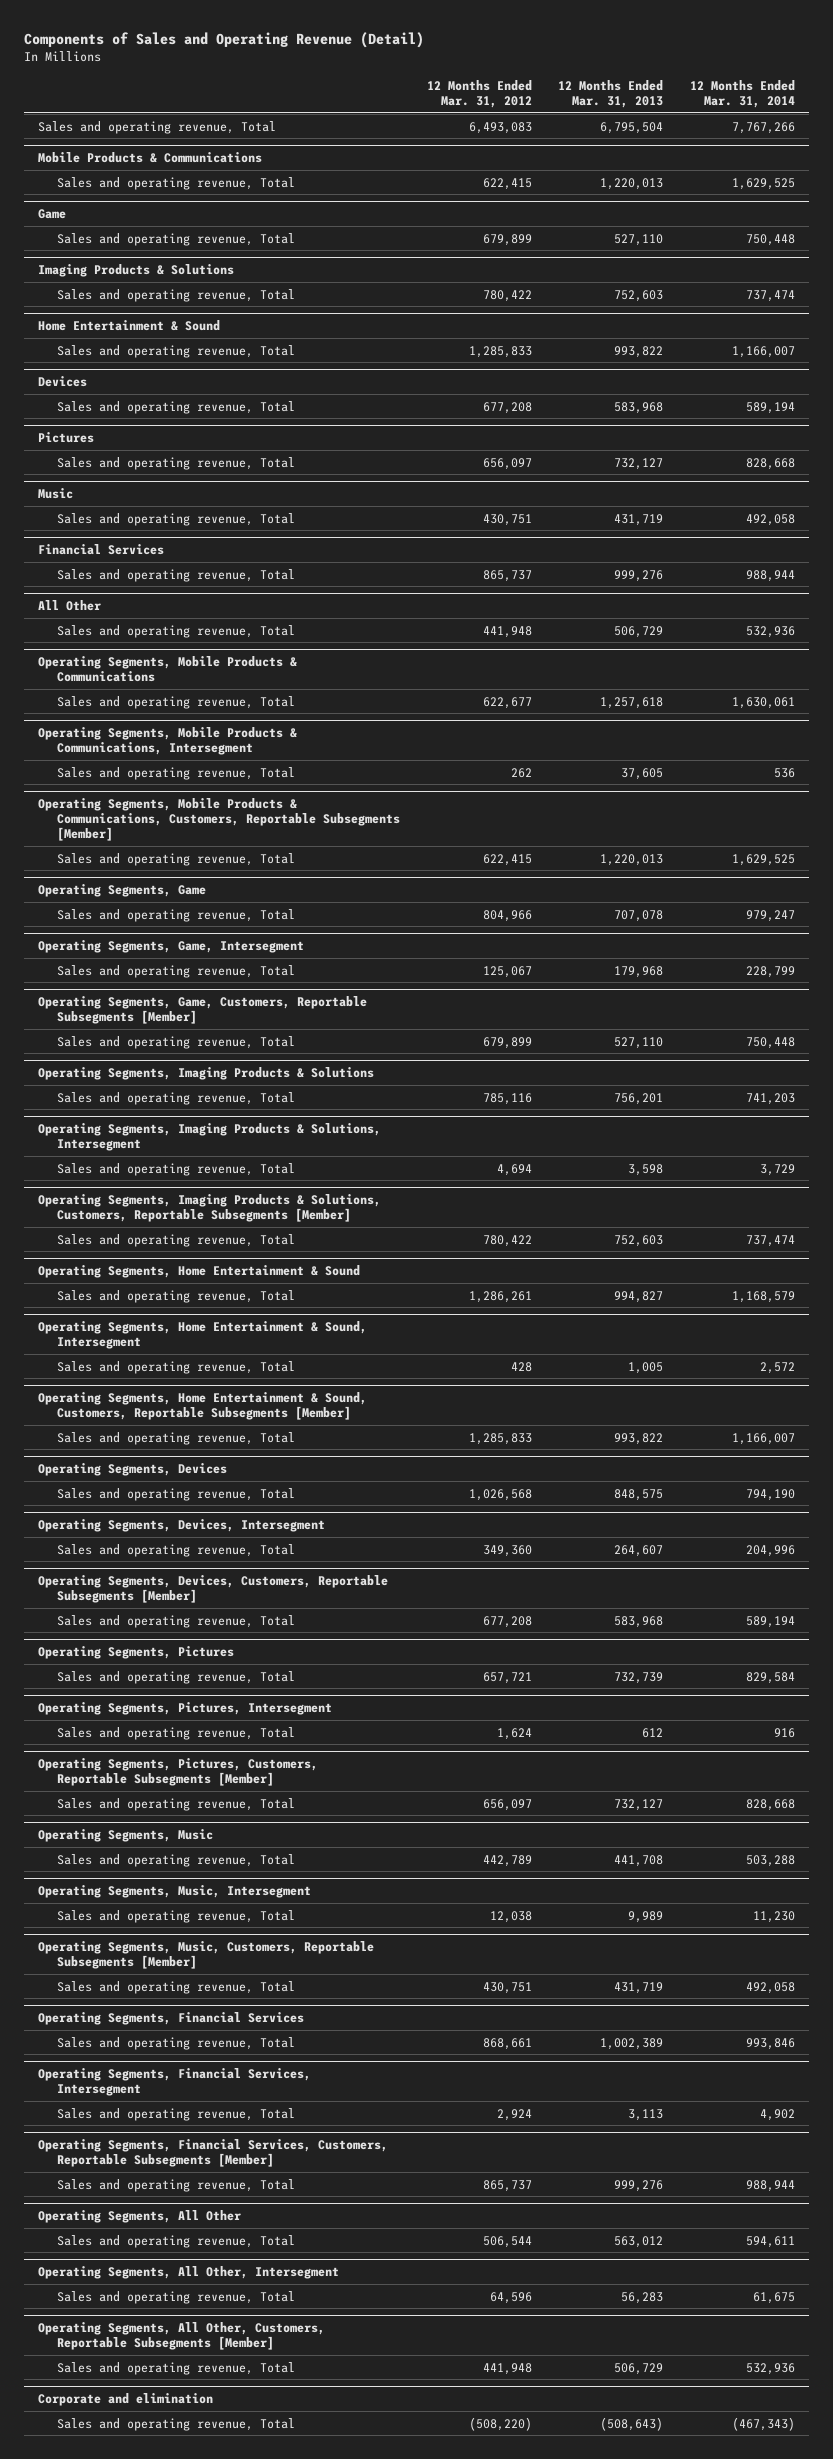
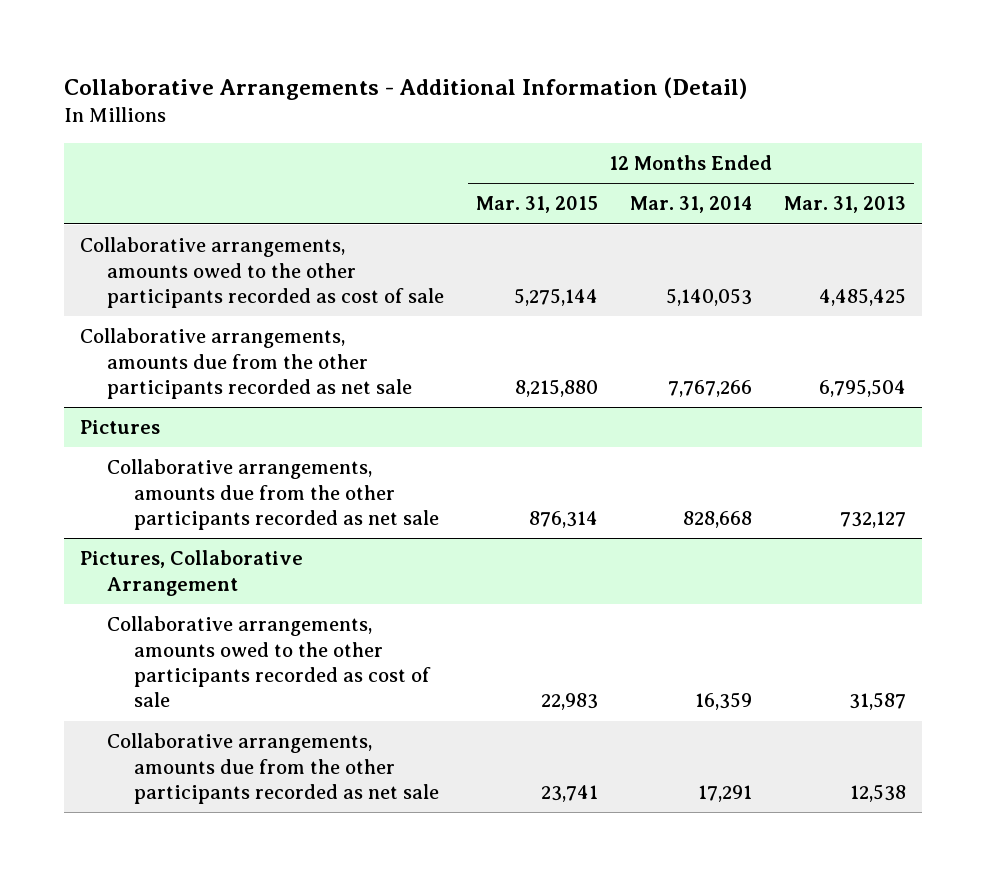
- Components of Sales and Operating Revenue (Detail)
+ Collaborative Arrangements - Additional Information (Detail)
- | 12 Months Ended Mar. 31, 2012 | 12 Months Ended Mar. 31, 2013 | 12 Months Ended Mar. 31, 2014
+ | 12 Months Ended Mar. 31, 2015 | 12 Months Ended Mar. 31, 2014 | 12 Months Ended Mar. 31, 2013
- Sales and operating revenue, Total | 6,493,083 | 6,795,504 | 7,767,266
- Mobile Products & Communications
- Sales and operating revenue, Total | 622,415 | 1,220,013 | 1,629,525
- Game
- Sales and operating revenue, Total | 679,899 | 527,110 | 750,448
- Imaging Products & Solutions
- Sales and operating revenue, Total | 780,422 | 752,603 | 737,474
- Home Entertainment & Sound
- Sales and operating revenue, Total | 1,285,833 | 993,822 | 1,166,007
- Devices
- Sales and operating revenue, Total | 677,208 | 583,968 | 589,194
+ Collaborative arrangements, amounts owed to the other participants recorded as cost of sale | 5,275,144 | 5,140,053 | 4,485,425
+ Collaborative arrangements, amounts due from the other participants recorded as net sale | 8,215,880 | 7,767,266 | 6,795,504
@ Pictures
- Sales and operating revenue, Total | 656,097 | 732,127 | 828,668
- Music
- Sales and operating revenue, Total | 430,751 | 431,719 | 492,058
- Financial Services
- Sales and operating revenue, Total | 865,737 | 999,276 | 988,944
- All Other
- Sales and operating revenue, Total | 441,948 | 506,729 | 532,936
- Operating Segments, Mobile Products & Communications
- Sales and operating revenue, Total | 622,677 | 1,257,618 | 1,630,061
- Operating Segments, Mobile Products & Communications, Intersegment
- Sales and operating revenue, Total | 262 | 37,605 | 536
- Operating Segments, Mobile Products & Communications, Customers, Reportable Subsegments [Member]
- Sales and operating revenue, Total | 622,415 | 1,220,013 | 1,629,525
- Operating Segments, Game
- Sales and operating revenue, Total | 804,966 | 707,078 | 979,247
- Operating Segments, Game, Intersegment
- Sales and operating revenue, Total | 125,067 | 179,968 | 228,799
- Operating Segments, Game, Customers, Reportable Subsegments [Member]
- Sales and operating revenue, Total | 679,899 | 527,110 | 750,448
- Operating Segments, Imaging Products & Solutions
- Sales and operating revenue, Total | 785,116 | 756,201 | 741,203
- Operating Segments, Imaging Products & Solutions, Intersegment
- Sales and operating revenue, Total | 4,694 | 3,598 | 3,729
- Operating Segments, Imaging Products & Solutions, Customers, Reportable Subsegments [Member]
- Sales and operating revenue, Total | 780,422 | 752,603 | 737,474
- Operating Segments, Home Entertainment & Sound
- Sales and operating revenue, Total | 1,286,261 | 994,827 | 1,168,579
- Operating Segments, Home Entertainment & Sound, Intersegment
- Sales and operating revenue, Total | 428 | 1,005 | 2,572
- Operating Segments, Home Entertainment & Sound, Customers, Reportable Subsegments [Member]
- Sales and operating revenue, Total | 1,285,833 | 993,822 | 1,166,007
- Operating Segments, Devices
- Sales and operating revenue, Total | 1,026,568 | 848,575 | 794,190
- Operating Segments, Devices, Intersegment
- Sales and operating revenue, Total | 349,360 | 264,607 | 204,996
- Operating Segments, Devices, Customers, Reportable Subsegments [Member]
- Sales and operating revenue, Total | 677,208 | 583,968 | 589,194
- Operating Segments, Pictures
- Sales and operating revenue, Total | 657,721 | 732,739 | 829,584
- Operating Segments, Pictures, Intersegment
- Sales and operating revenue, Total | 1,624 | 612 | 916
- Operating Segments, Pictures, Customers, Reportable Subsegments [Member]
- Sales and operating revenue, Total | 656,097 | 732,127 | 828,668
- Operating Segments, Music
- Sales and operating revenue, Total | 442,789 | 441,708 | 503,288
- Operating Segments, Music, Intersegment
- Sales and operating revenue, Total | 12,038 | 9,989 | 11,230
- Operating Segments, Music, Customers, Reportable Subsegments [Member]
- Sales and operating revenue, Total | 430,751 | 431,719 | 492,058
- Operating Segments, Financial Services
- Sales and operating revenue, Total | 868,661 | 1,002,389 | 993,846
- Operating Segments, Financial Services, Intersegment
- Sales and operating revenue, Total | 2,924 | 3,113 | 4,902
- Operating Segments, Financial Services, Customers, Reportable Subsegments [Member]
- Sales and operating revenue, Total | 865,737 | 999,276 | 988,944
- Operating Segments, All Other
- Sales and operating revenue, Total | 506,544 | 563,012 | 594,611
- Operating Segments, All Other, Intersegment
- Sales and operating revenue, Total | 64,596 | 56,283 | 61,675
- Operating Segments, All Other, Customers, Reportable Subsegments [Member]
- Sales and operating revenue, Total | 441,948 | 506,729 | 532,936
- Corporate and elimination
- Sales and operating revenue, Total | (508,220) | (508,643) | (467,343)
@ Pictures
+ Collaborative arrangements, amounts due from the other participants recorded as net sale | 876,314 | 828,668 | 732,127
+ Pictures, Collaborative Arrangement
+ Collaborative arrangements, amounts owed to the other participants recorded as cost of sale | 22,983 | 16,359 | 31,587
+ Collaborative arrangements, amounts due from the other participants recorded as net sale | 23,741 | 17,291 | 12,538

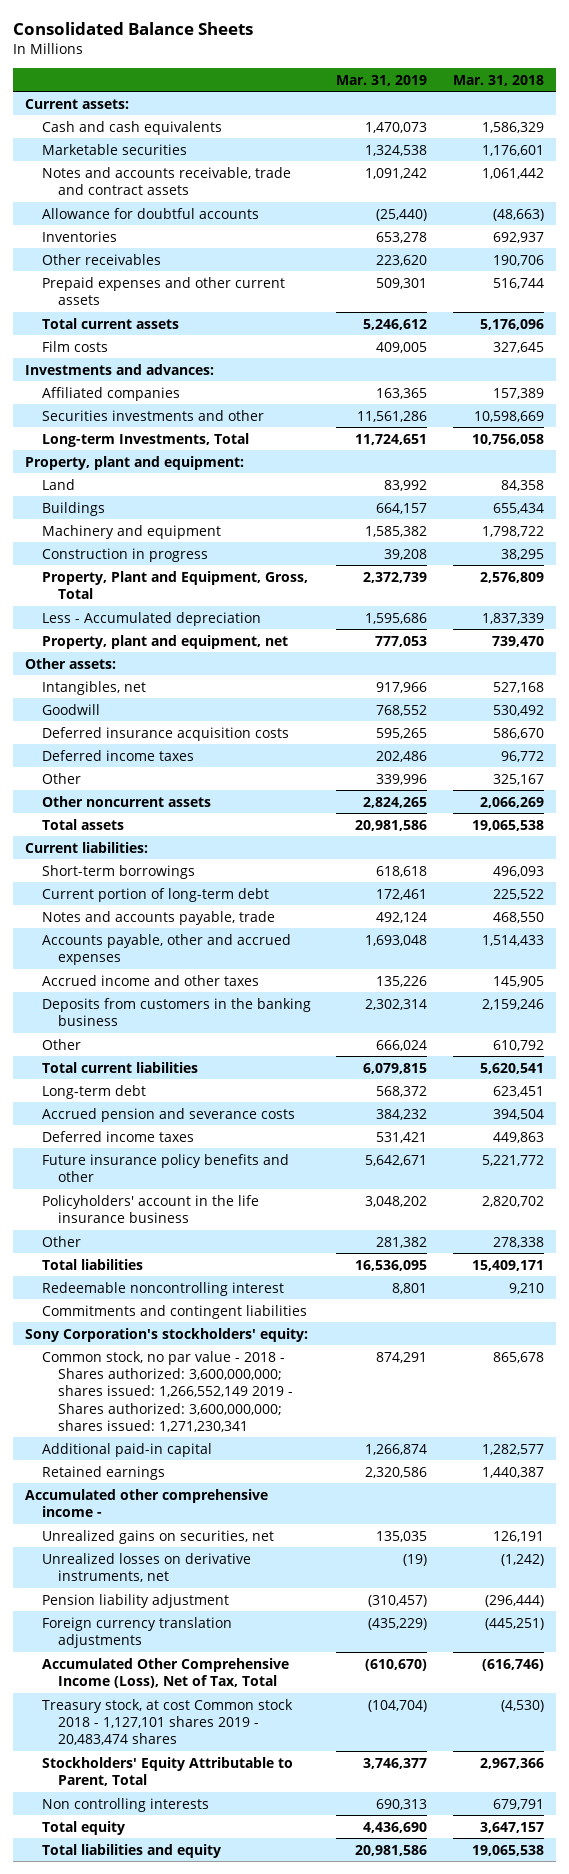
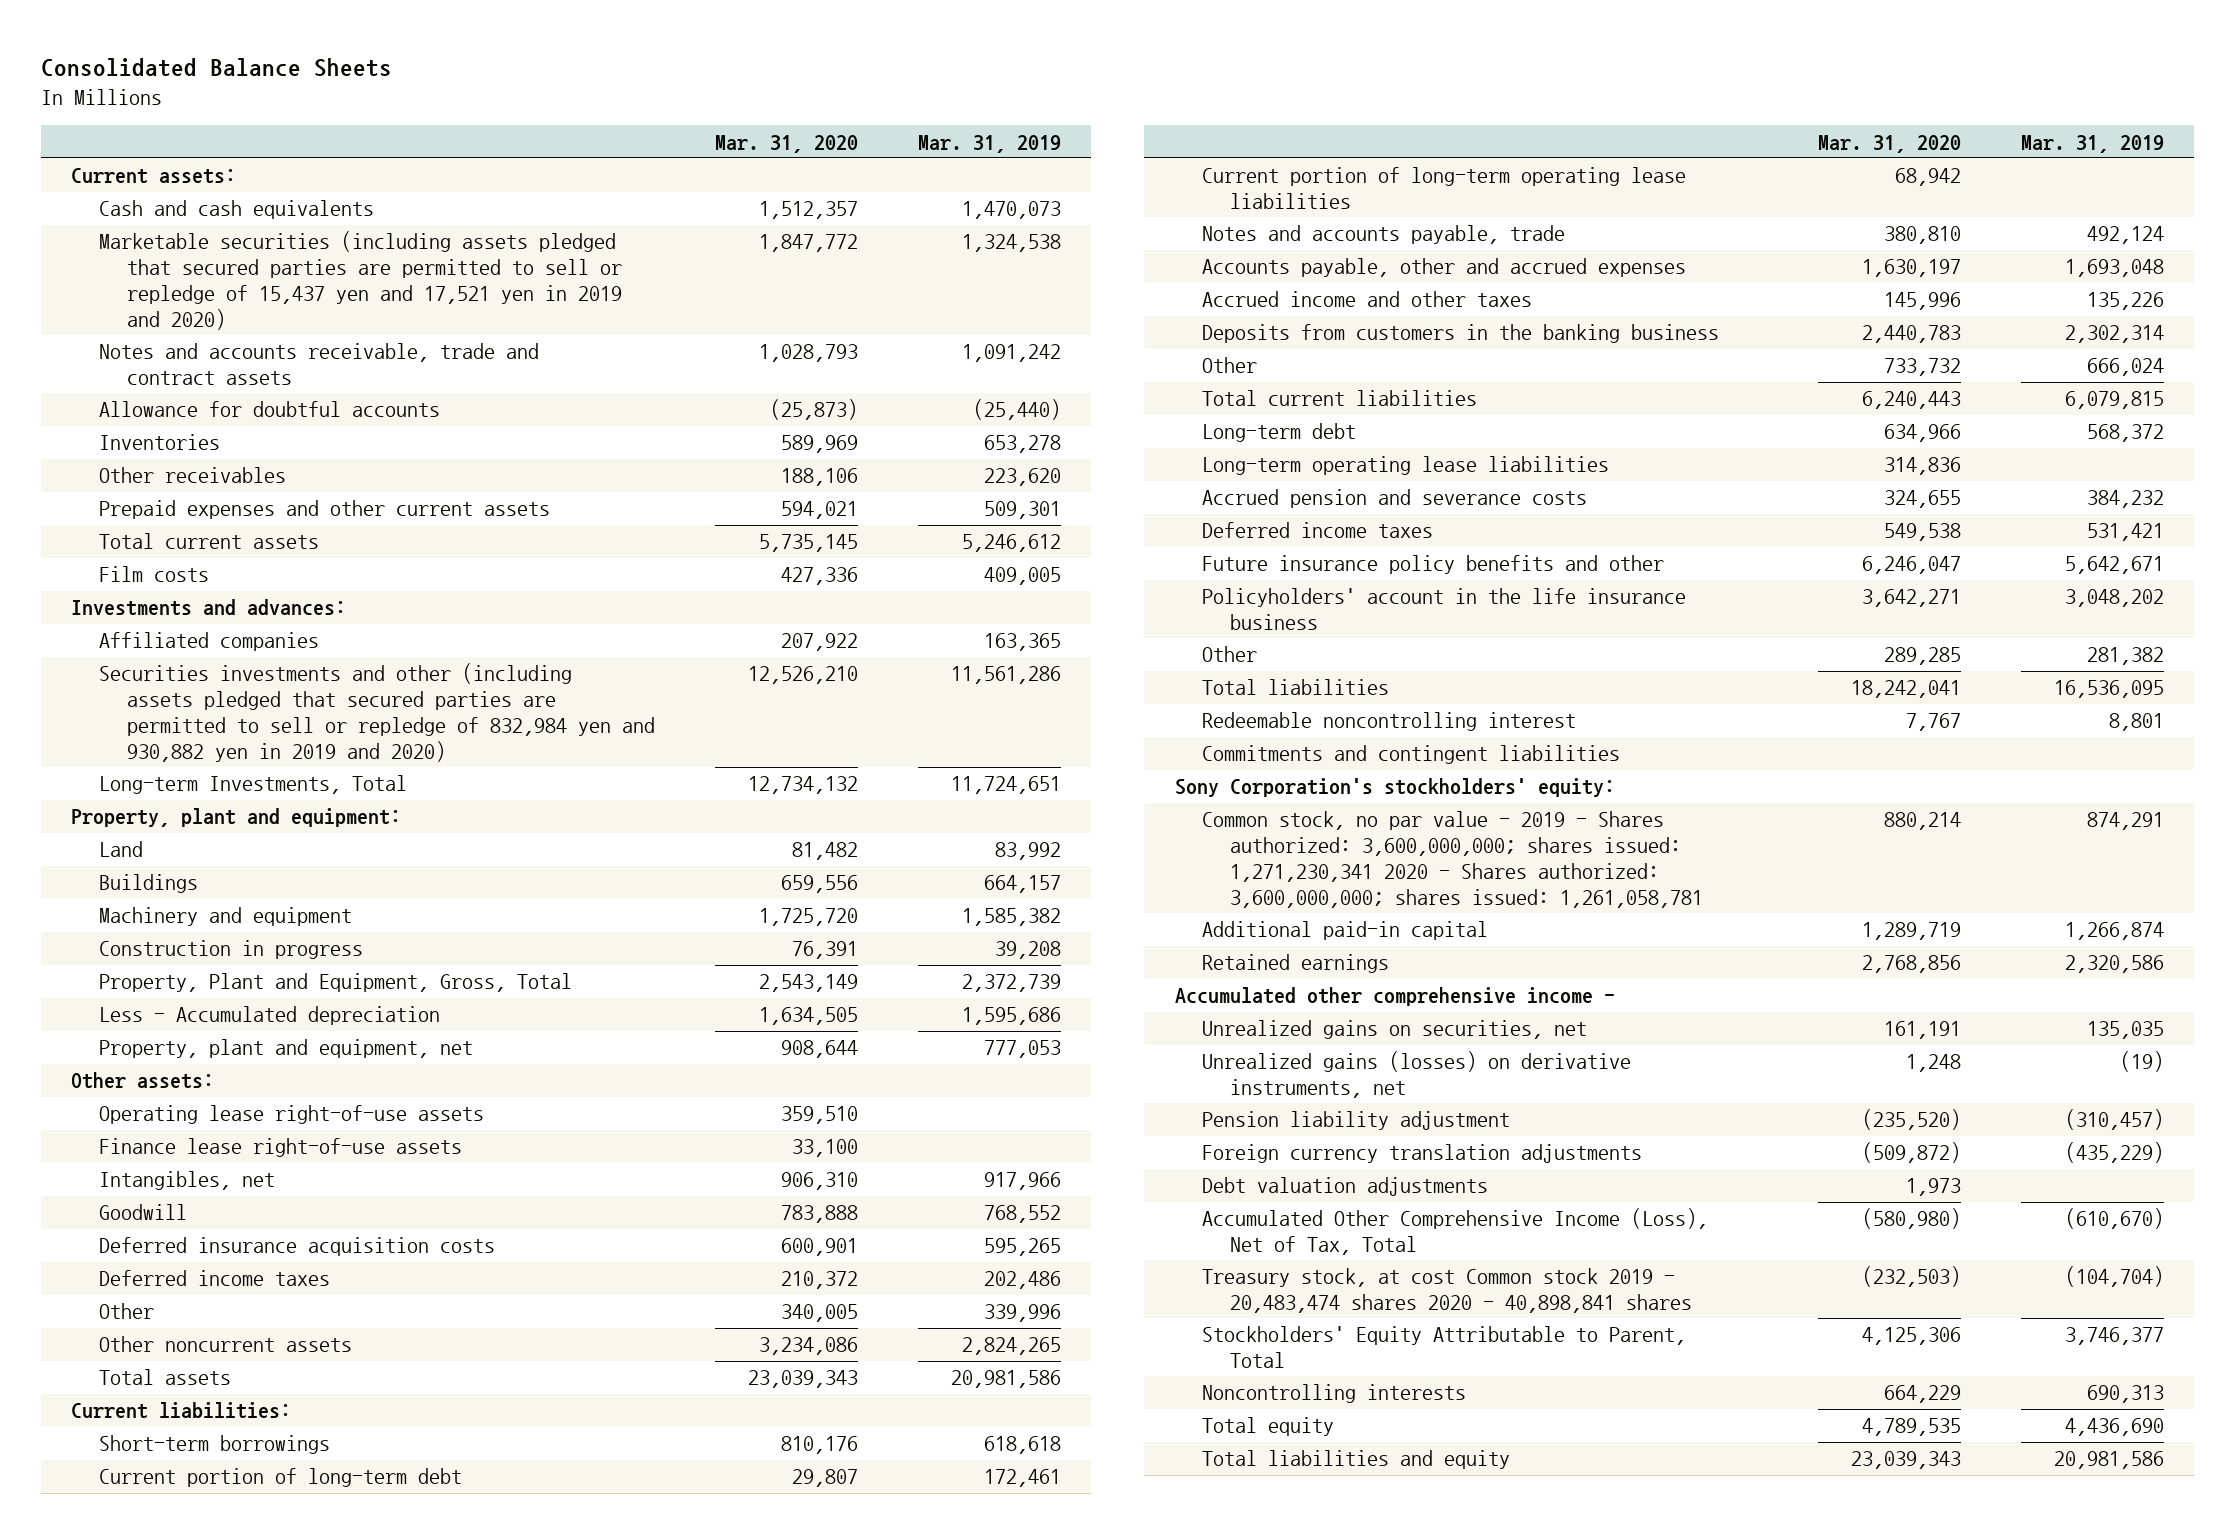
- | Mar. 31, 2019 | Mar. 31, 2018
+ | Mar. 31, 2020 | Mar. 31, 2019
- Marketable securities | 1,324,538 | 1,176,601
+ Marketable securities (including assets pledged that secured parties are permitted to sell or repledge of 15,437 yen and 17,521 yen in 2019 and 2020) | 1,847,772 | 1,324,538
- Securities investments and other | 11,561,286 | 10,598,669
+ Securities investments and other (including assets pledged that secured parties are permitted to sell or repledge of 832,984 yen and 930,882 yen in 2019 and 2020) | 12,526,210 | 11,561,286
+ Operating lease right-of-use assets | 359,510 |
+ Finance lease right-of-use assets | 33,100 |
+ Current portion of long-term operating lease liabilities | 68,942 |
+ Long-term operating lease liabilities | 314,836 |
- Common stock, no par value - 2018 - Shares authorized: 3,600,000,000; shares issued: 1,266,552,149 2019 - Shares authorized: 3,600,000,000; shares issued: 1,271,230,341 | 874,291 | 865,678
+ Common stock, no par value - 2019 - Shares authorized: 3,600,000,000; shares issued: 1,271,230,341 2020 - Shares authorized: 3,600,000,000; shares issued: 1,261,058,781 | 880,214 | 874,291
- Unrealized losses on derivative instruments, net | (19) | (1,242)
+ Unrealized gains (losses) on derivative instruments, net | 1,248 | (19)
+ Debt valuation adjustments | 1,973 |
- Treasury stock, at cost Common stock 2018 - 1,127,101 shares 2019 - 20,483,474 shares | (104,704) | (4,530)
+ Treasury stock, at cost Common stock 2019 - 20,483,474 shares 2020 - 40,898,841 shares | (232,503) | (104,704)
- Non controlling interests | 690,313 | 679,791
+ Noncontrolling interests | 664,229 | 690,313

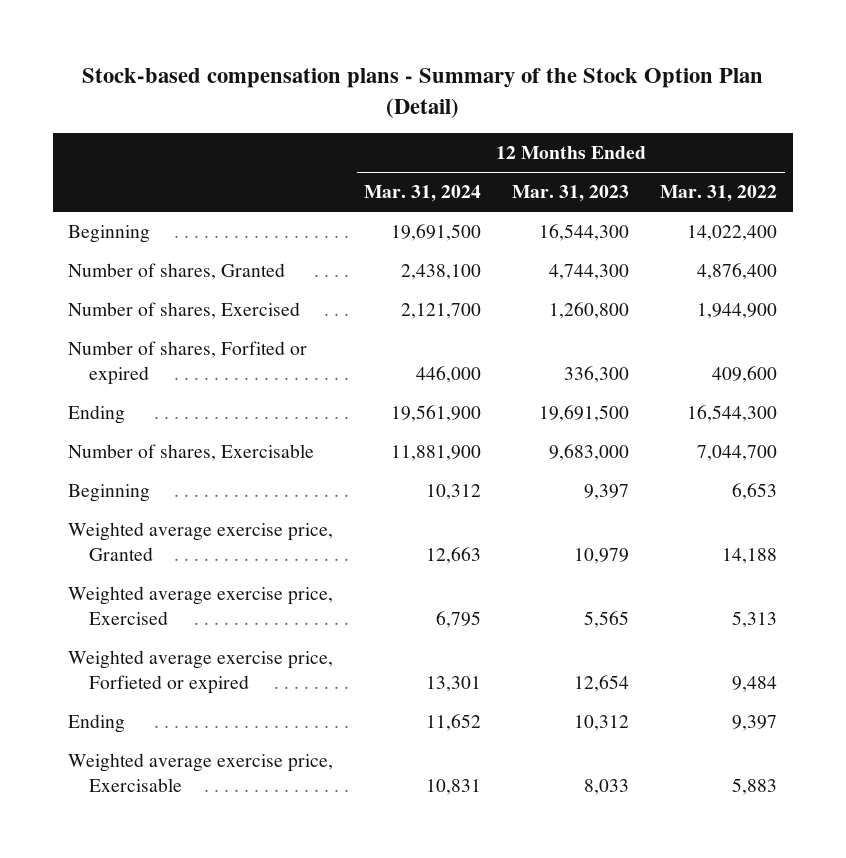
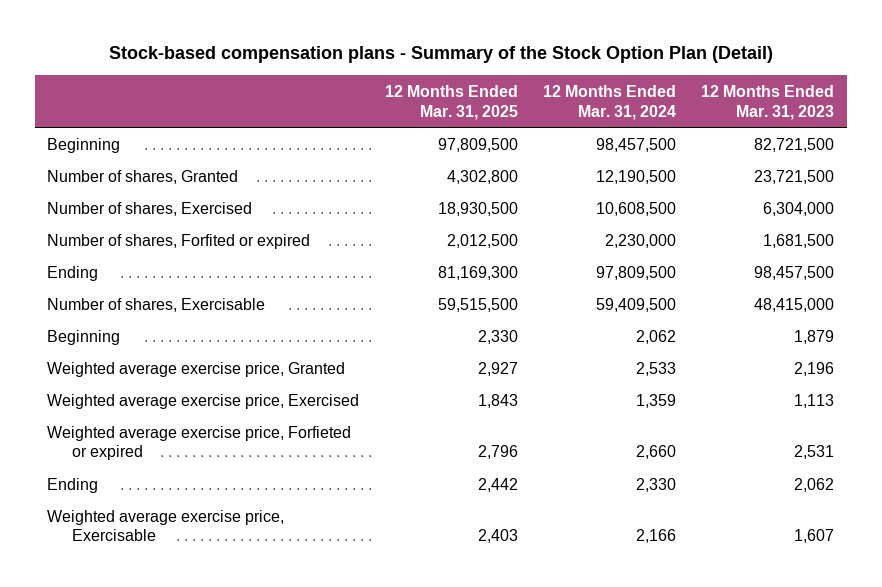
- | 12 Months Ended Mar. 31, 2024 | 12 Months Ended Mar. 31, 2023 | 12 Months Ended Mar. 31, 2022
+ | 12 Months Ended Mar. 31, 2025 | 12 Months Ended Mar. 31, 2024 | 12 Months Ended Mar. 31, 2023
- Beginning | 19,691,500 | 16,544,300 | 14,022,400
- Number of shares, Granted | 2,438,100 | 4,744,300 | 4,876,400
- Number of shares, Exercised | 2,121,700 | 1,260,800 | 1,944,900
- Number of shares, Forfited or expired | 446,000 | 336,300 | 409,600
- Ending | 19,561,900 | 19,691,500 | 16,544,300
- Number of shares, Exercisable | 11,881,900 | 9,683,000 | 7,044,700
- Beginning | 10,312 | 9,397 | 6,653
- Weighted average exercise price, Granted | 12,663 | 10,979 | 14,188
- Weighted average exercise price, Exercised | 6,795 | 5,565 | 5,313
- Weighted average exercise price, Forfieted or expired | 13,301 | 12,654 | 9,484
- Ending | 11,652 | 10,312 | 9,397
- Weighted average exercise price, Exercisable | 10,831 | 8,033 | 5,883
+ Beginning | 97,809,500 | 98,457,500 | 82,721,500
+ Number of shares, Granted | 4,302,800 | 12,190,500 | 23,721,500
+ Number of shares, Exercised | 18,930,500 | 10,608,500 | 6,304,000
+ Number of shares, Forfited or expired | 2,012,500 | 2,230,000 | 1,681,500
+ Ending | 81,169,300 | 97,809,500 | 98,457,500
+ Number of shares, Exercisable | 59,515,500 | 59,409,500 | 48,415,000
+ Beginning | 2,330 | 2,062 | 1,879
+ Weighted average exercise price, Granted | 2,927 | 2,533 | 2,196
+ Weighted average exercise price, Exercised | 1,843 | 1,359 | 1,113
+ Weighted average exercise price, Forfieted or expired | 2,796 | 2,660 | 2,531
+ Ending | 2,442 | 2,330 | 2,062
+ Weighted average exercise price, Exercisable | 2,403 | 2,166 | 1,607

